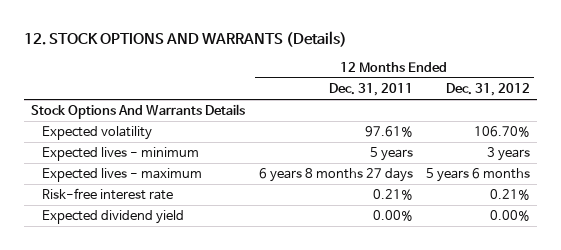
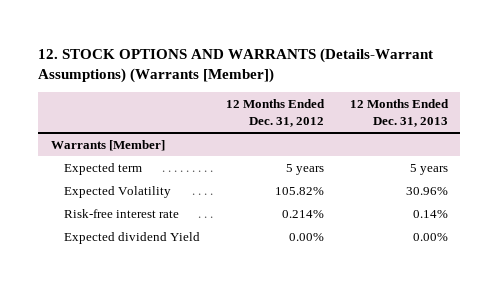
- 12. STOCK OPTIONS AND WARRANTS (Details)
+ 12. STOCK OPTIONS AND WARRANTS (Details-Warrant Assumptions) (Warrants [Member])
- | 12 Months Ended Dec. 31, 2011 | 12 Months Ended Dec. 31, 2012
+ | 12 Months Ended Dec. 31, 2012 | 12 Months Ended Dec. 31, 2013
- Stock Options And Warrants Details
- Expected volatility | 97.61% | 106.70%
- Expected lives - minimum | 5 years | 3 years
- Expected lives - maximum | 6 years 8 months 27 days | 5 years 6 months
- Risk-free interest rate | 0.21% | 0.21%
- Expected dividend yield | 0.00% | 0.00%
+ Warrants [Member]
+ Expected term | 5 years | 5 years
+ Expected Volatility | 105.82% | 30.96%
+ Risk-free interest rate | 0.214% | 0.14%
+ Expected dividend Yield | 0.00% | 0.00%

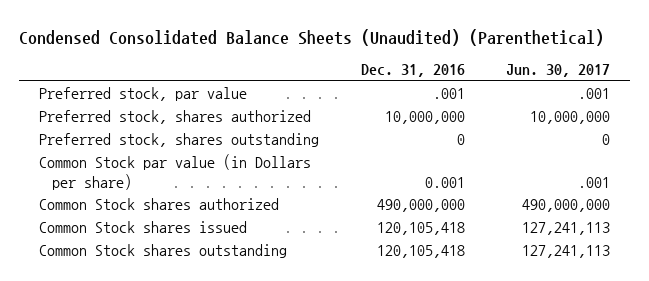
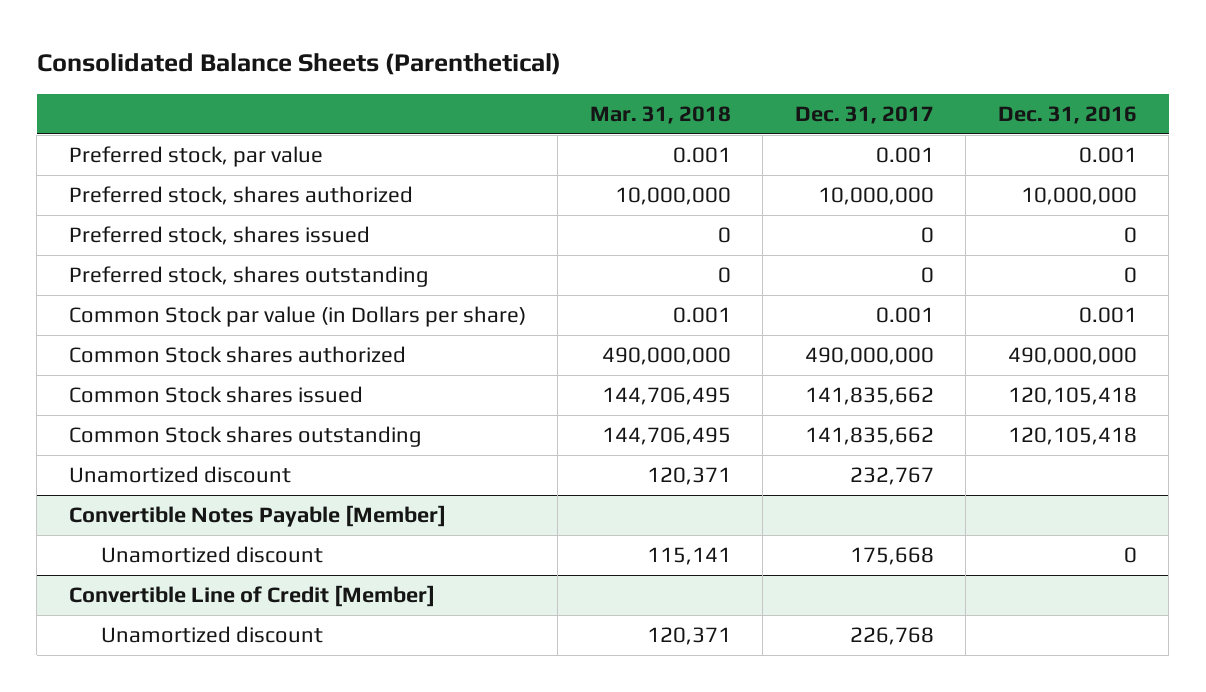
- Condensed Consolidated Balance Sheets (Unaudited) (Parenthetical)
+ Consolidated Balance Sheets (Parenthetical)
- | Dec. 31, 2016 | Jun. 30, 2017
+ | Mar. 31, 2018 | Dec. 31, 2017 | Dec. 31, 2016
- Preferred stock, par value | .001 | .001
+ Preferred stock, par value | 0.001 | 0.001 | 0.001
+ Preferred stock, shares issued | 0 | 0 | 0
+ Unamortized discount | 120,371 | 232,767 |
+ Convertible Notes Payable [Member]
+ Unamortized discount | 115,141 | 175,668 | 0
+ Convertible Line of Credit [Member]
+ Unamortized discount | 120,371 | 226,768 |

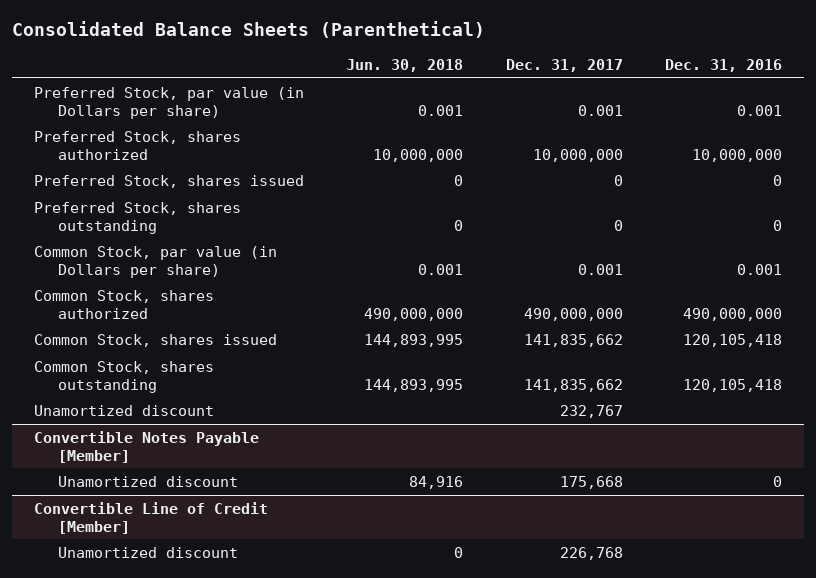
- | Mar. 31, 2018 | Dec. 31, 2017 | Dec. 31, 2016
+ | Jun. 30, 2018 | Dec. 31, 2017 | Dec. 31, 2016
- Preferred stock, par value | 0.001 | 0.001 | 0.001
- Preferred stock, shares authorized | 10,000,000 | 10,000,000 | 10,000,000
- Preferred stock, shares issued | 0 | 0 | 0
- Preferred stock, shares outstanding | 0 | 0 | 0
- Common Stock par value (in Dollars per share) | 0.001 | 0.001 | 0.001
- Common Stock shares authorized | 490,000,000 | 490,000,000 | 490,000,000
- Common Stock shares issued | 144,706,495 | 141,835,662 | 120,105,418
- Common Stock shares outstanding | 144,706,495 | 141,835,662 | 120,105,418
+ Preferred Stock, par value (in Dollars per share) | 0.001 | 0.001 | 0.001
+ Preferred Stock, shares authorized | 10,000,000 | 10,000,000 | 10,000,000
+ Preferred Stock, shares issued | 0 | 0 | 0
+ Preferred Stock, shares outstanding | 0 | 0 | 0
+ Common Stock, par value (in Dollars per share) | 0.001 | 0.001 | 0.001
+ Common Stock, shares authorized | 490,000,000 | 490,000,000 | 490,000,000
+ Common Stock, shares issued | 144,893,995 | 141,835,662 | 120,105,418
+ Common Stock, shares outstanding | 144,893,995 | 141,835,662 | 120,105,418

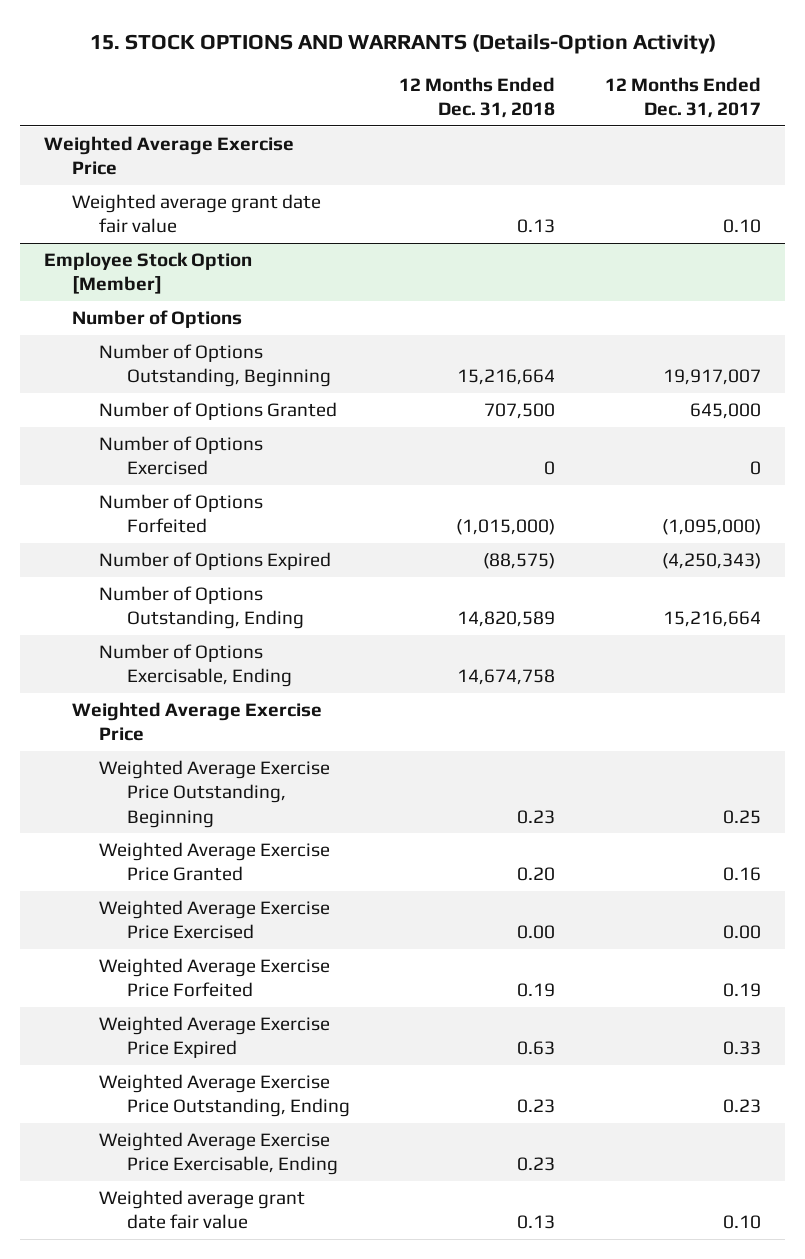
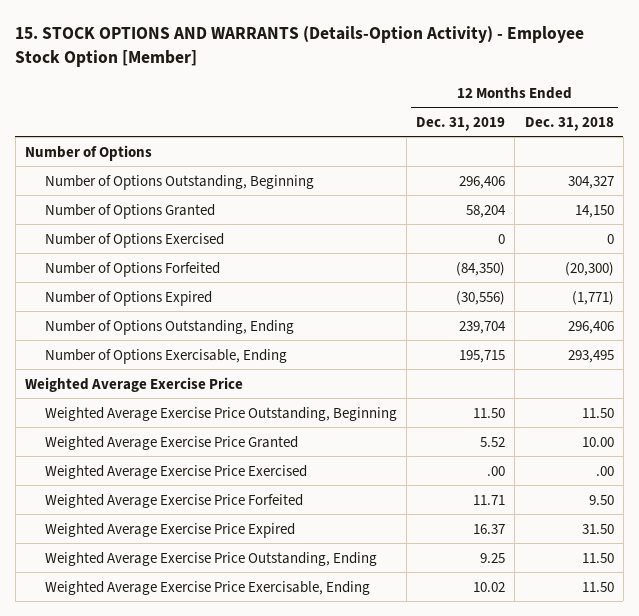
- 15. STOCK OPTIONS AND WARRANTS (Details-Option Activity)
+ 15. STOCK OPTIONS AND WARRANTS (Details-Option Activity) - Employee Stock Option [Member]
- | 12 Months Ended Dec. 31, 2018 | 12 Months Ended Dec. 31, 2017
+ | 12 Months Ended Dec. 31, 2019 | 12 Months Ended Dec. 31, 2018
- Weighted Average Exercise Price
- Weighted average grant date fair value | 0.13 | 0.10
- Employee Stock Option [Member]
- Number of Options Outstanding, Beginning | 15,216,664 | 19,917,007
- Number of Options Granted | 707,500 | 645,000
+ Number of Options Outstanding, Beginning | 296,406 | 304,327
+ Number of Options Granted | 58,204 | 14,150
- Number of Options Forfeited | (1,015,000) | (1,095,000)
- Number of Options Expired | (88,575) | (4,250,343)
- Number of Options Outstanding, Ending | 14,820,589 | 15,216,664
- Number of Options Exercisable, Ending | 14,674,758 |
+ Number of Options Forfeited | (84,350) | (20,300)
+ Number of Options Expired | (30,556) | (1,771)
+ Number of Options Outstanding, Ending | 239,704 | 296,406
+ Number of Options Exercisable, Ending | 195,715 | 293,495
- Weighted Average Exercise Price Outstanding, Beginning | 0.23 | 0.25
- Weighted Average Exercise Price Granted | 0.20 | 0.16
- Weighted Average Exercise Price Exercised | 0.00 | 0.00
- Weighted Average Exercise Price Forfeited | 0.19 | 0.19
- Weighted Average Exercise Price Expired | 0.63 | 0.33
- Weighted Average Exercise Price Outstanding, Ending | 0.23 | 0.23
- Weighted Average Exercise Price Exercisable, Ending | 0.23 |
- Weighted average grant date fair value | 0.13 | 0.10
+ Weighted Average Exercise Price Outstanding, Beginning | 11.50 | 11.50
+ Weighted Average Exercise Price Granted | 5.52 | 10.00
+ Weighted Average Exercise Price Exercised | .00 | .00
+ Weighted Average Exercise Price Forfeited | 11.71 | 9.50
+ Weighted Average Exercise Price Expired | 16.37 | 31.50
+ Weighted Average Exercise Price Outstanding, Ending | 9.25 | 11.50
+ Weighted Average Exercise Price Exercisable, Ending | 10.02 | 11.50

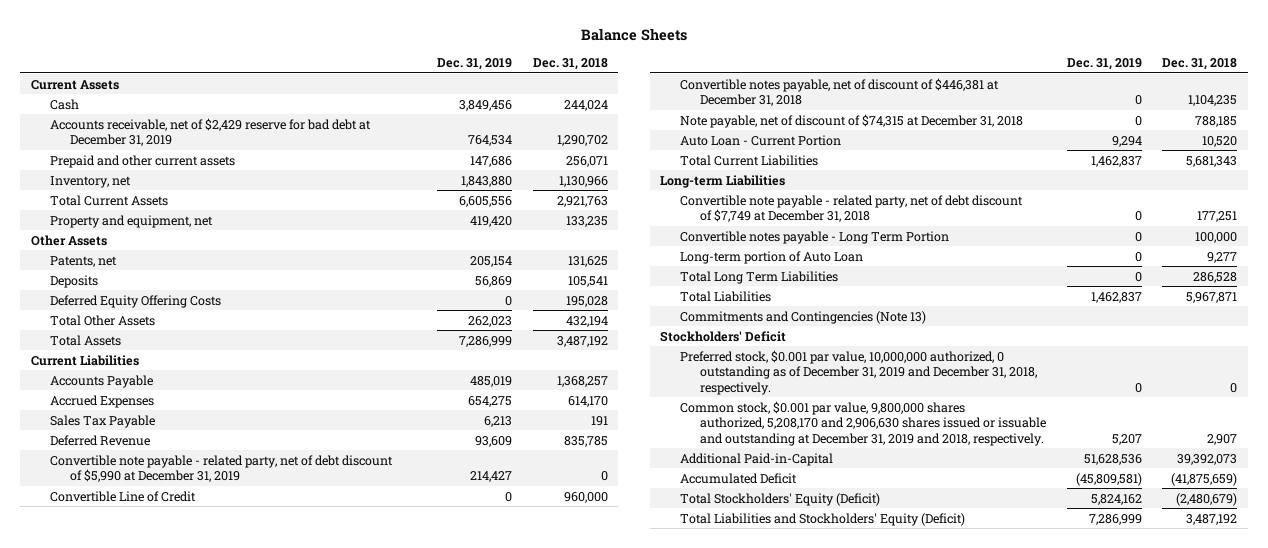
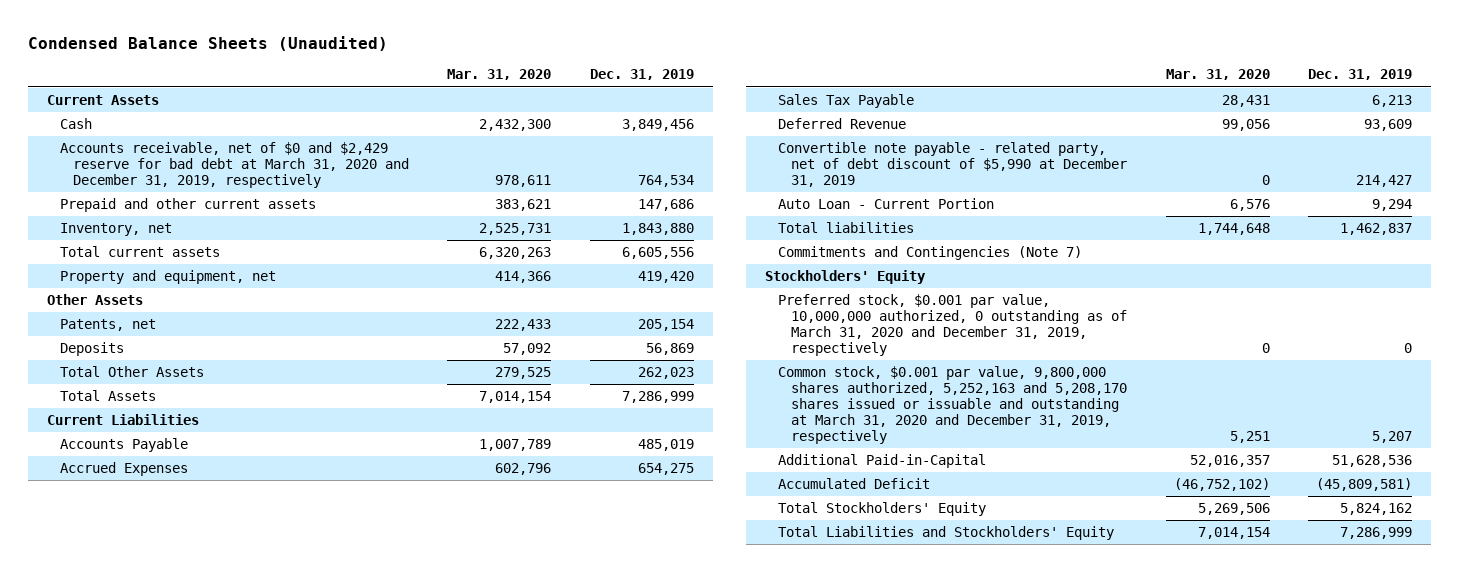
- Balance Sheets
+ Condensed Balance Sheets (Unaudited)
- | Dec. 31, 2019 | Dec. 31, 2018
+ | Mar. 31, 2020 | Dec. 31, 2019
- Accounts receivable, net of $2,429 reserve for bad debt at December 31, 2019 | 764,534 | 1,290,702
+ Accounts receivable, net of $0 and $2,429 reserve for bad debt at March 31, 2020 and December 31, 2019, respectively | 978,611 | 764,534
- Total Current Assets | 6,605,556 | 2,921,763
+ Total current assets | 6,320,263 | 6,605,556
- Deferred Equity Offering Costs | 0 | 195,028
- Convertible Line of Credit | 0 | 960,000
- Convertible notes payable, net of discount of $446,381 at December 31, 2018 | 0 | 1,104,235
- Note payable, net of discount of $74,315 at December 31, 2018 | 0 | 788,185
- Total Current Liabilities | 1,462,837 | 5,681,343
- Long-term Liabilities
- Convertible note payable - related party, net of debt discount of $7,749 at December 31, 2018 | 0 | 177,251
- Convertible notes payable - Long Term Portion | 0 | 100,000
- Long-term portion of Auto Loan | 0 | 9,277
- Total Long Term Liabilities | 0 | 286,528
- Total Liabilities | 1,462,837 | 5,967,871
- Commitments and Contingencies (Note 13)
- Stockholders' Deficit
- Preferred stock, $0.001 par value, 10,000,000 authorized, 0 outstanding as of December 31, 2019 and December 31, 2018, respectively. | 0 | 0
- Common stock, $0.001 par value, 9,800,000 shares authorized, 5,208,170 and 2,906,630 shares issued or issuable and outstanding at December 31, 2019 and 2018, respectively. | 5,207 | 2,907
+ Total liabilities | 1,744,648 | 1,462,837
+ Commitments and Contingencies (Note 7)
+ Stockholders' Equity
+ Preferred stock, $0.001 par value, 10,000,000 authorized, 0 outstanding as of March 31, 2020 and December 31, 2019, respectively | 0 | 0
+ Common stock, $0.001 par value, 9,800,000 shares authorized, 5,252,163 and 5,208,170 shares issued or issuable and outstanding at March 31, 2020 and December 31, 2019, respectively | 5,251 | 5,207
- Total Stockholders' Equity (Deficit) | 5,824,162 | (2,480,679)
- Total Liabilities and Stockholders' Equity (Deficit) | 7,286,999 | 3,487,192
+ Total Stockholders' Equity | 5,269,506 | 5,824,162
+ Total Liabilities and Stockholders' Equity | 7,014,154 | 7,286,999

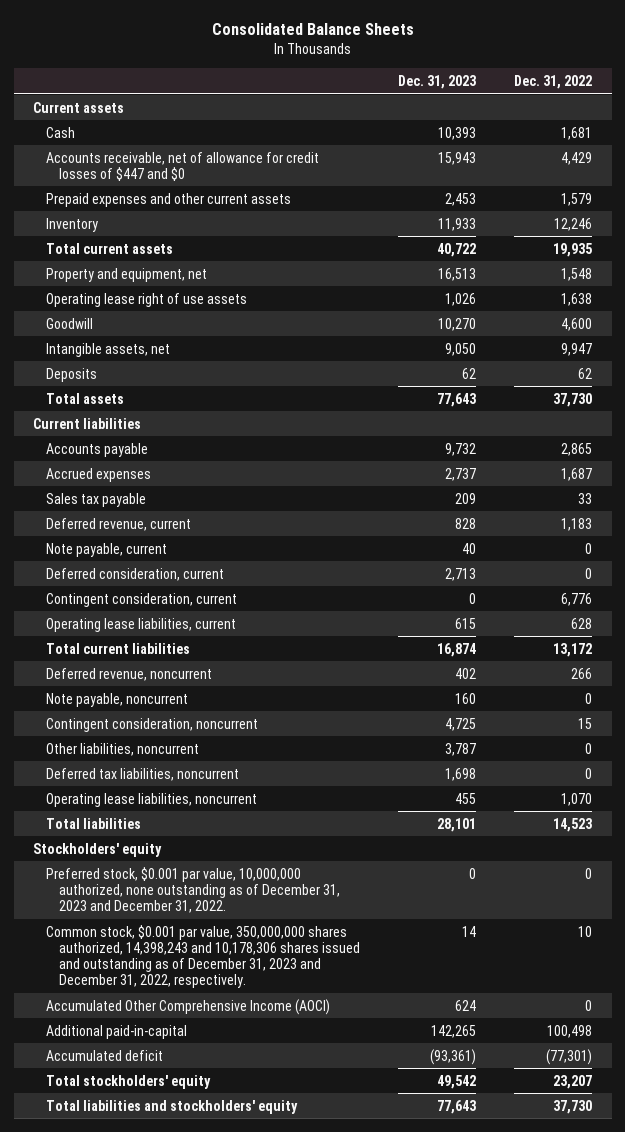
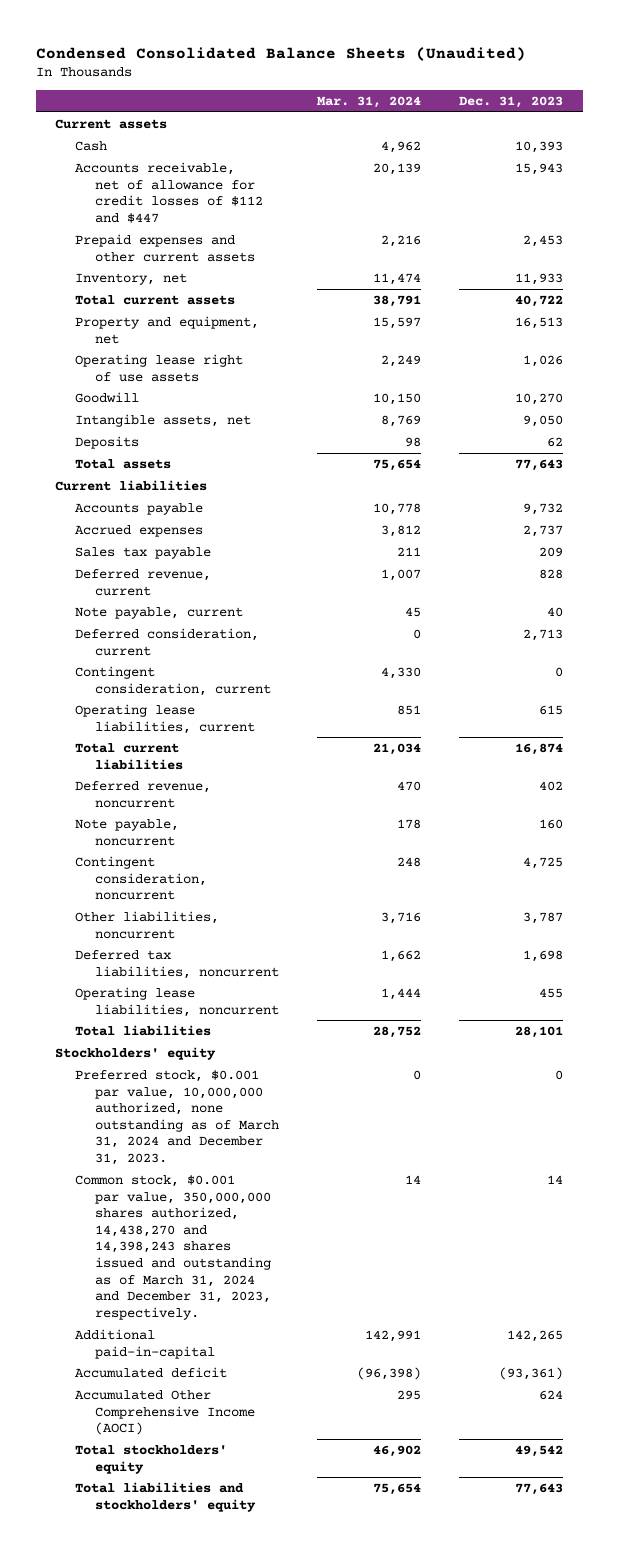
- Consolidated Balance Sheets
+ Condensed Consolidated Balance Sheets (Unaudited)
- | Dec. 31, 2023 | Dec. 31, 2022
+ | Mar. 31, 2024 | Dec. 31, 2023
- Accounts receivable, net of allowance for credit losses of $447 and $0 | 15,943 | 4,429
+ Accounts receivable, net of allowance for credit losses of $112 and $447 | 20,139 | 15,943
- Inventory | 11,933 | 12,246
+ Inventory, net | 11,474 | 11,933
- Preferred stock, $0.001 par value, 10,000,000 authorized, none outstanding as of December 31, 2023 and December 31, 2022. | 0 | 0
- Common stock, $0.001 par value, 350,000,000 shares authorized, 14,398,243 and 10,178,306 shares issued and outstanding as of December 31, 2023 and December 31, 2022, respectively. | 14 | 10
+ Preferred stock, $0.001 par value, 10,000,000 authorized, none outstanding as of March 31, 2024 and December 31, 2023. | 0 | 0
+ Common stock, $0.001 par value, 350,000,000 shares authorized, 14,438,270 and 14,398,243 shares issued and outstanding as of March 31, 2024 and December 31, 2023, respectively. | 14 | 14
moved down: Accumulated Other Comprehensive Income (AOCI) | 295 | 624

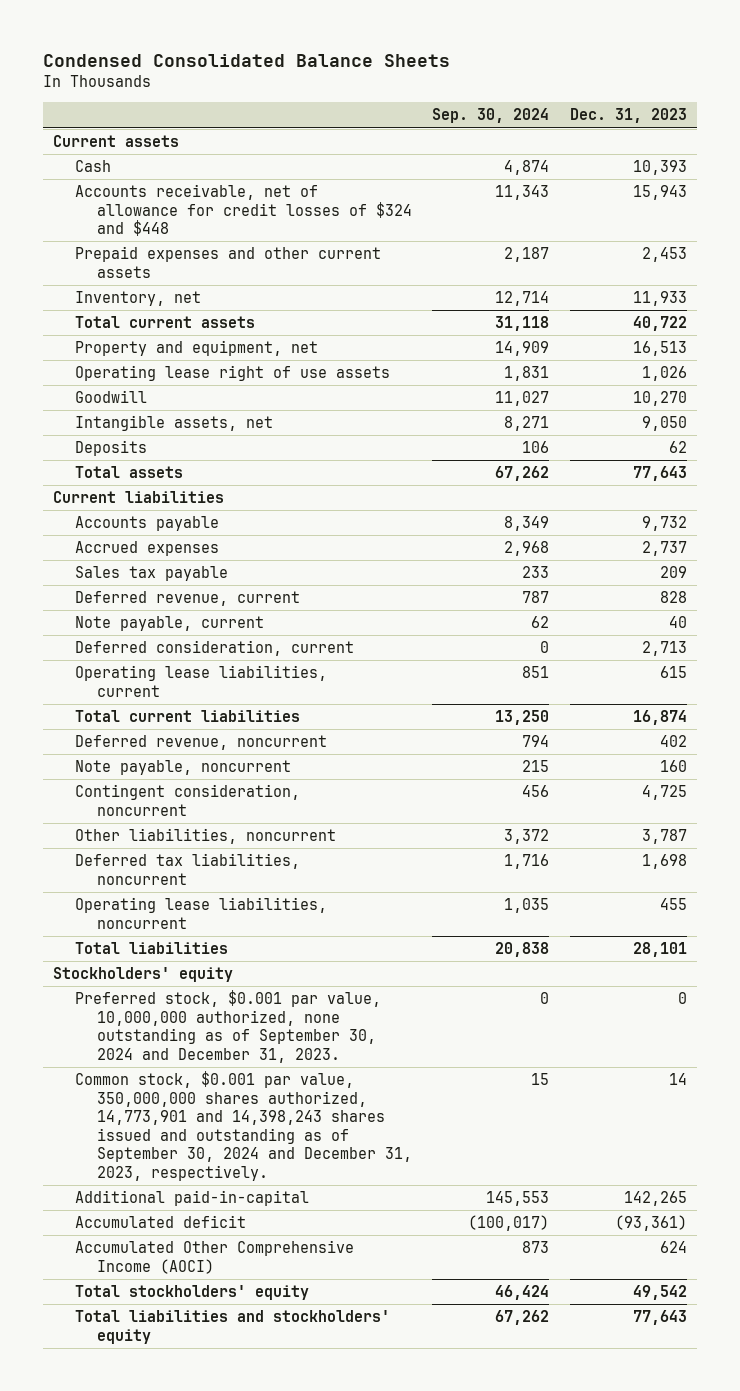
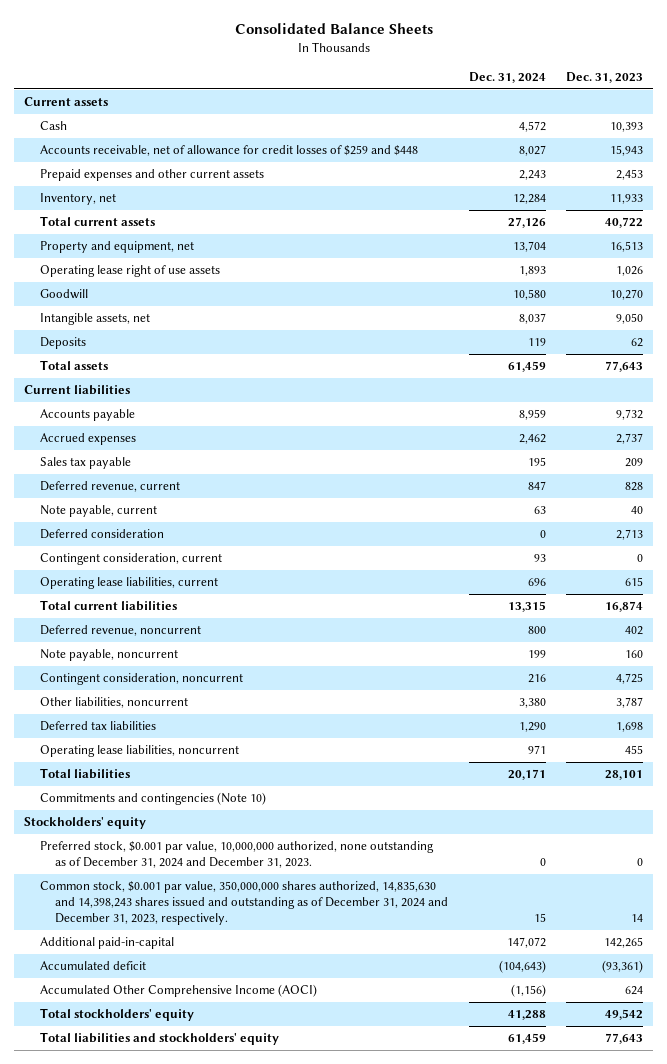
- Condensed Consolidated Balance Sheets
+ Consolidated Balance Sheets
- | Sep. 30, 2024 | Dec. 31, 2023
+ | Dec. 31, 2024 | Dec. 31, 2023
- Accounts receivable, net of allowance for credit losses of $324 and $448 | 11,343 | 15,943
+ Accounts receivable, net of allowance for credit losses of $259 and $448 | 8,027 | 15,943
- Deferred consideration, current | 0 | 2,713
+ Deferred consideration | 0 | 2,713
+ Contingent consideration, current | 93 | 0
- Deferred tax liabilities, noncurrent | 1,716 | 1,698
+ Deferred tax liabilities | 1,290 | 1,698
+ Commitments and contingencies (Note 10)
- Preferred stock, $0.001 par value, 10,000,000 authorized, none outstanding as of September 30, 2024 and December 31, 2023. | 0 | 0
- Common stock, $0.001 par value, 350,000,000 shares authorized, 14,773,901 and 14,398,243 shares issued and outstanding as of September 30, 2024 and December 31, 2023, respectively. | 15 | 14
+ Preferred stock, $0.001 par value, 10,000,000 authorized, none outstanding as of December 31, 2024 and December 31, 2023. | 0 | 0
+ Common stock, $0.001 par value, 350,000,000 shares authorized, 14,835,630 and 14,398,243 shares issued and outstanding as of December 31, 2024 and December 31, 2023, respectively. | 15 | 14

